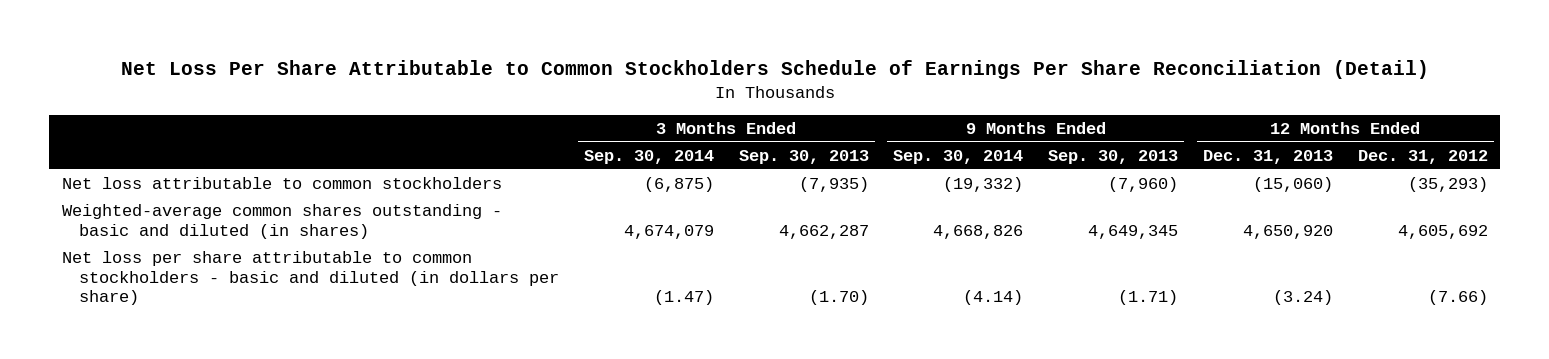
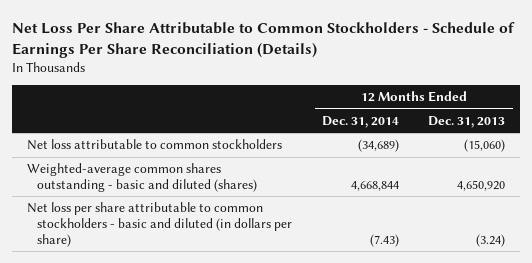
- Net Loss Per Share Attributable to Common Stockholders Schedule of Earnings Per Share Reconciliation (Detail)
+ Net Loss Per Share Attributable to Common Stockholders - Schedule of Earnings Per Share Reconciliation (Details)
- | 3 Months Ended Sep. 30, 2014 | 3 Months Ended Sep. 30, 2013 | 9 Months Ended Sep. 30, 2014 | 9 Months Ended Sep. 30, 2013 | 12 Months Ended Dec. 31, 2013 | 12 Months Ended Dec. 31, 2012
+ | 12 Months Ended Dec. 31, 2014 | 12 Months Ended Dec. 31, 2013
- Weighted-average common shares outstanding - basic and diluted (in shares) | 4,674,079 | 4,662,287 | 4,668,826 | 4,649,345 | 4,650,920 | 4,605,692
+ Weighted-average common shares outstanding - basic and diluted (shares) | 4,668,844 | 4,650,920

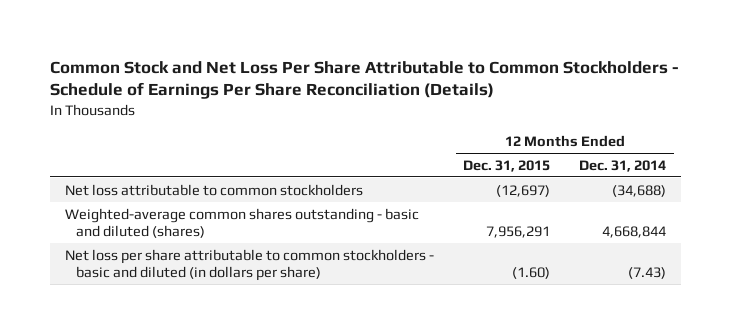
- Net Loss Per Share Attributable to Common Stockholders - Schedule of Earnings Per Share Reconciliation (Details)
+ Common Stock and Net Loss Per Share Attributable to Common Stockholders - Schedule of Earnings Per Share Reconciliation (Details)
- | 12 Months Ended Dec. 31, 2014 | 12 Months Ended Dec. 31, 2013
+ | 12 Months Ended Dec. 31, 2015 | 12 Months Ended Dec. 31, 2014
- Net loss attributable to common stockholders | (34,689) | (15,060)
+ Net loss attributable to common stockholders | (12,697) | (34,688)

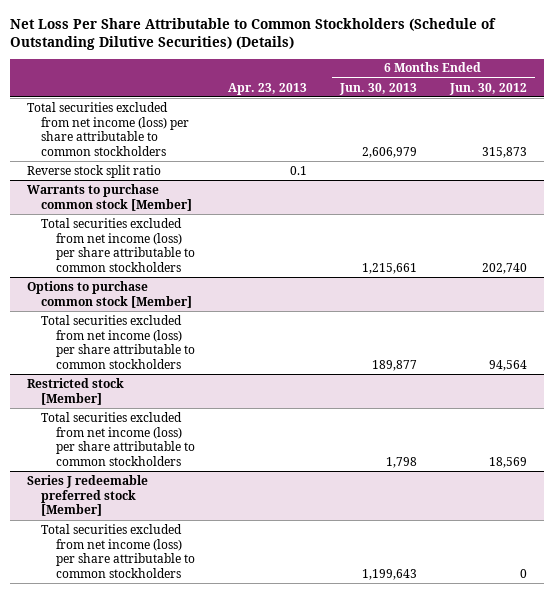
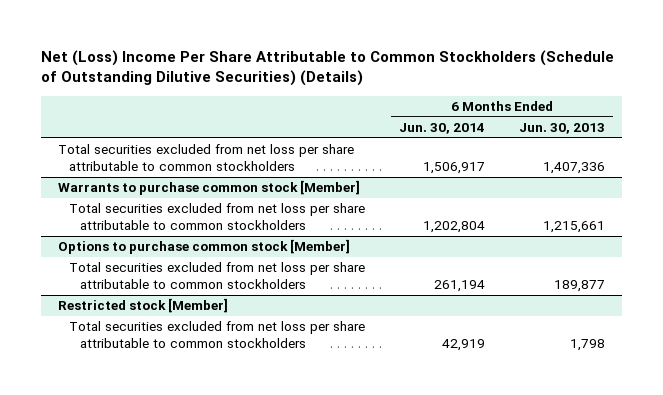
- Net Loss Per Share Attributable to Common Stockholders (Schedule of Outstanding Dilutive Securities) (Details)
+ Net (Loss) Income Per Share Attributable to Common Stockholders (Schedule of Outstanding Dilutive Securities) (Details)
- | Apr. 23, 2013 | 6 Months Ended Jun. 30, 2013 | 6 Months Ended Jun. 30, 2012
+ | 6 Months Ended Jun. 30, 2014 | 6 Months Ended Jun. 30, 2013
- Total securities excluded from net income (loss) per share attributable to common stockholders | | 2,606,979 | 315,873
- Reverse stock split ratio | 0.1 | |
+ Total securities excluded from net loss per share attributable to common stockholders | 1,506,917 | 1,407,336
@ Warrants to purchase common stock [Member]
- Total securities excluded from net income (loss) per share attributable to common stockholders | | 1,215,661 | 202,740
+ Total securities excluded from net loss per share attributable to common stockholders | 1,202,804 | 1,215,661
@ Options to purchase common stock [Member]
- Total securities excluded from net income (loss) per share attributable to common stockholders | | 189,877 | 94,564
+ Total securities excluded from net loss per share attributable to common stockholders | 261,194 | 189,877
@ Restricted stock [Member]
- Total securities excluded from net income (loss) per share attributable to common stockholders | | 1,798 | 18,569
- Series J redeemable preferred stock [Member]
- Total securities excluded from net income (loss) per share attributable to common stockholders | | 1,199,643 | 0
@ Restricted stock [Member]
+ Total securities excluded from net loss per share attributable to common stockholders | 42,919 | 1,798

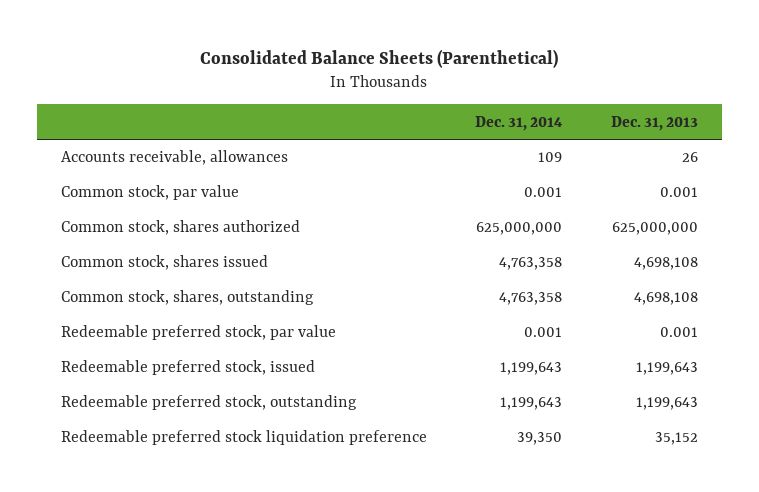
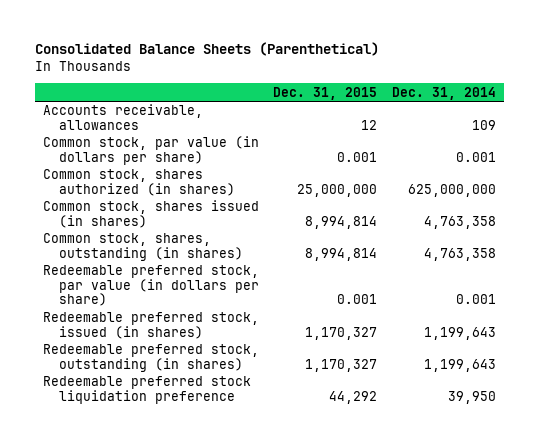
- | Dec. 31, 2014 | Dec. 31, 2013
+ | Dec. 31, 2015 | Dec. 31, 2014
- Common stock, par value | 0.001 | 0.001
- Common stock, shares authorized | 625,000,000 | 625,000,000
- Common stock, shares issued | 4,763,358 | 4,698,108
- Common stock, shares, outstanding | 4,763,358 | 4,698,108
- Redeemable preferred stock, par value | 0.001 | 0.001
- Redeemable preferred stock, issued | 1,199,643 | 1,199,643
- Redeemable preferred stock, outstanding | 1,199,643 | 1,199,643
- Redeemable preferred stock liquidation preference | 39,350 | 35,152
+ Common stock, par value (in dollars per share) | 0.001 | 0.001
+ Common stock, shares authorized (in shares) | 25,000,000 | 625,000,000
+ Common stock, shares issued (in shares) | 8,994,814 | 4,763,358
+ Common stock, shares, outstanding (in shares) | 8,994,814 | 4,763,358
+ Redeemable preferred stock, par value (in dollars per share) | 0.001 | 0.001
+ Redeemable preferred stock, issued (in shares) | 1,170,327 | 1,199,643
+ Redeemable preferred stock, outstanding (in shares) | 1,170,327 | 1,199,643
+ Redeemable preferred stock liquidation preference | 44,292 | 39,950

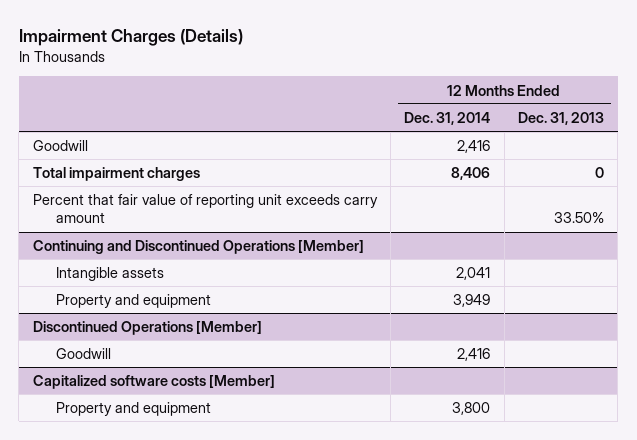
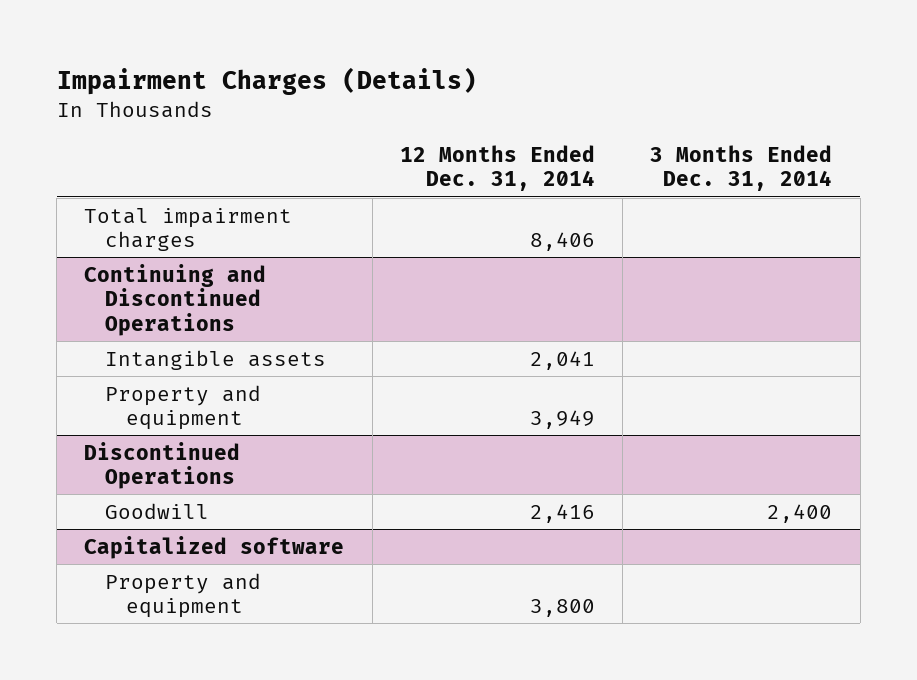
- | 12 Months Ended Dec. 31, 2014 | 12 Months Ended Dec. 31, 2013
+ | 12 Months Ended Dec. 31, 2014 | 3 Months Ended Dec. 31, 2014
- Goodwill | 2,416 |
- Percent that fair value of reporting unit exceeds carry amount | | 33.50%
- Continuing and Discontinued Operations [Member]
+ Continuing and Discontinued Operations
- Discontinued Operations [Member]
+ Discontinued Operations
- Capitalized software costs [Member]
+ Capitalized software

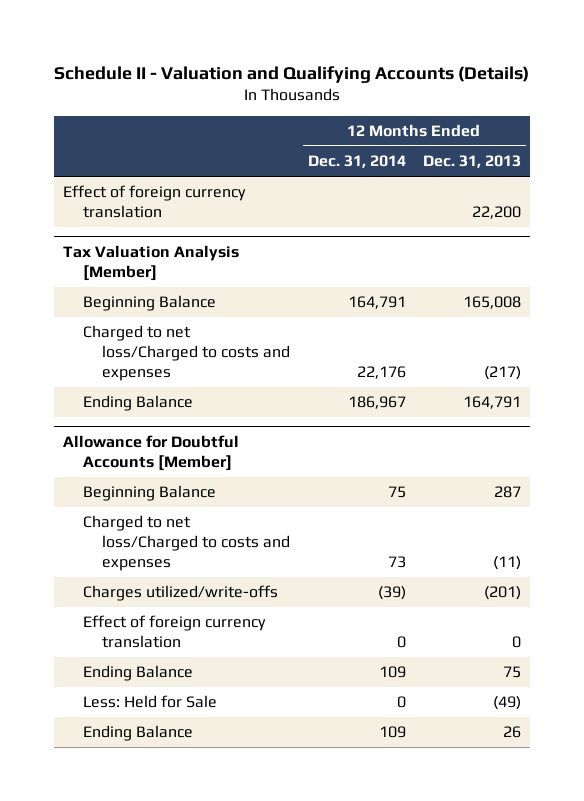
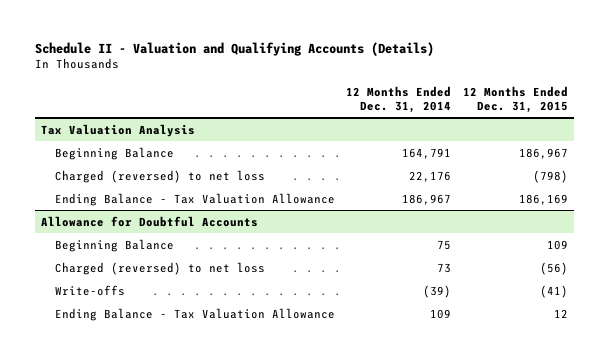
- | 12 Months Ended Dec. 31, 2014 | 12 Months Ended Dec. 31, 2013
+ | 12 Months Ended Dec. 31, 2014 | 12 Months Ended Dec. 31, 2015
- Effect of foreign currency translation | | 22,200
- Tax Valuation Analysis [Member]
+ Tax Valuation Analysis
- Charged to net loss/Charged to costs and expenses | 22,176 | (217)
- Ending Balance | 186,967 | 164,791
- Allowance for Doubtful Accounts [Member]
+ Charged (reversed) to net loss | 22,176 | (798)
+ Ending Balance - Tax Valuation Allowance | 186,967 | 186,169
+ Allowance for Doubtful Accounts
- Charged to net loss/Charged to costs and expenses | 73 | (11)
- Charges utilized/write-offs | (39) | (201)
- Effect of foreign currency translation | 0 | 0
- Ending Balance | 109 | 75
- Less: Held for Sale | 0 | (49)
- Ending Balance | 109 | 26
+ Charged (reversed) to net loss | 73 | (56)
+ Write-offs | (39) | (41)
+ Ending Balance - Tax Valuation Allowance | 109 | 12

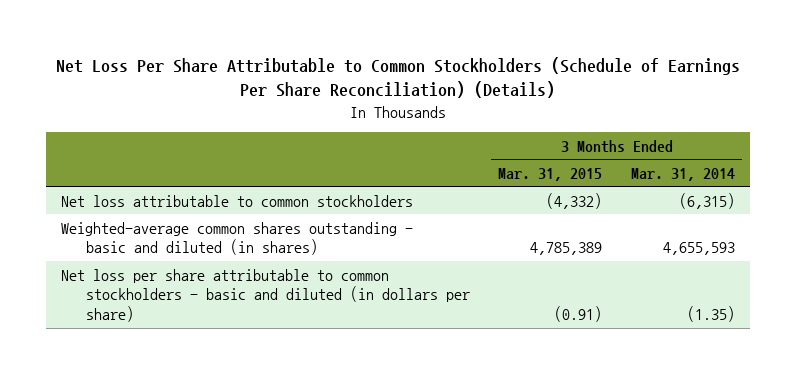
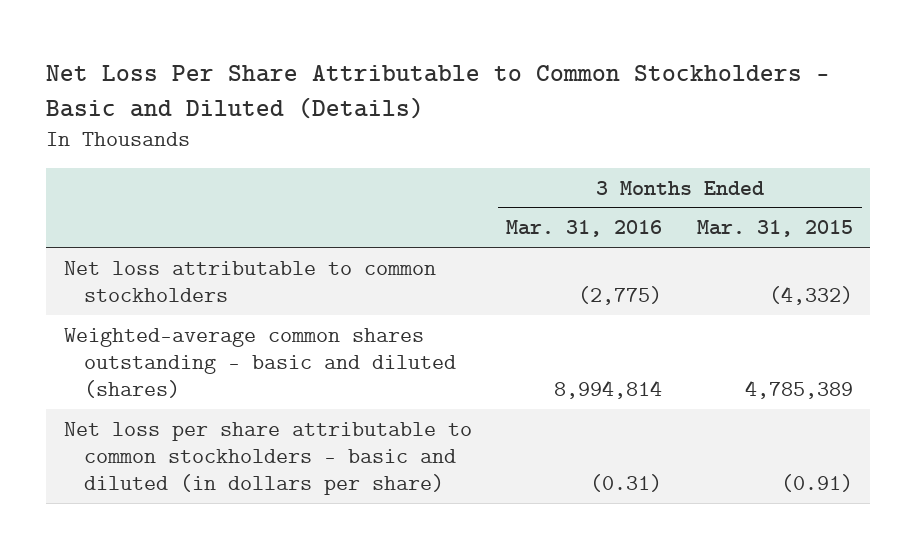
- Net Loss Per Share Attributable to Common Stockholders (Schedule of Earnings Per Share Reconciliation) (Details)
+ Net Loss Per Share Attributable to Common Stockholders - Basic and Diluted (Details)
- | 3 Months Ended Mar. 31, 2015 | 3 Months Ended Mar. 31, 2014
+ | 3 Months Ended Mar. 31, 2016 | 3 Months Ended Mar. 31, 2015
- Weighted-average common shares outstanding - basic and diluted (in shares) | 4,785,389 | 4,655,593
+ Weighted-average common shares outstanding - basic and diluted (shares) | 8,994,814 | 4,785,389

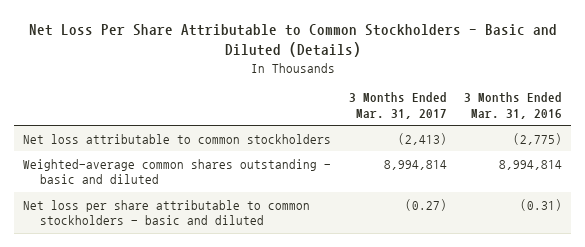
- | 3 Months Ended Mar. 31, 2016 | 3 Months Ended Mar. 31, 2015
+ | 3 Months Ended Mar. 31, 2017 | 3 Months Ended Mar. 31, 2016
- Weighted-average common shares outstanding - basic and diluted (shares) | 8,994,814 | 4,785,389
- Net loss per share attributable to common stockholders - basic and diluted (in dollars per share) | (0.31) | (0.91)
+ Weighted-average common shares outstanding - basic and diluted | 8,994,814 | 8,994,814
+ Net loss per share attributable to common stockholders - basic and diluted | (0.27) | (0.31)

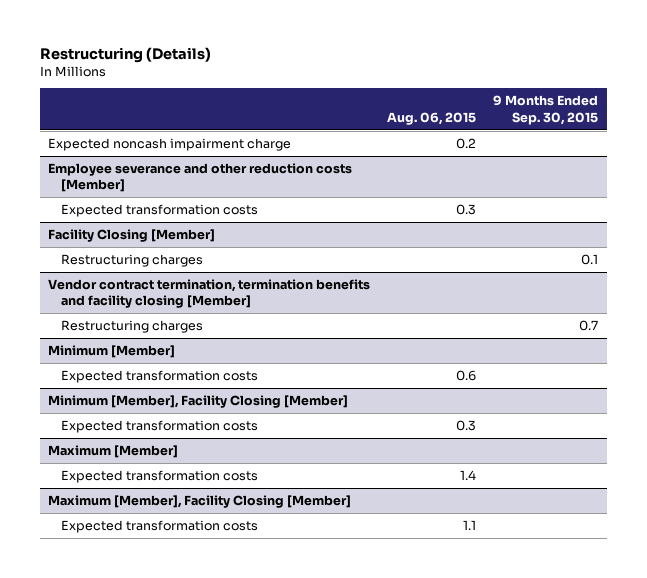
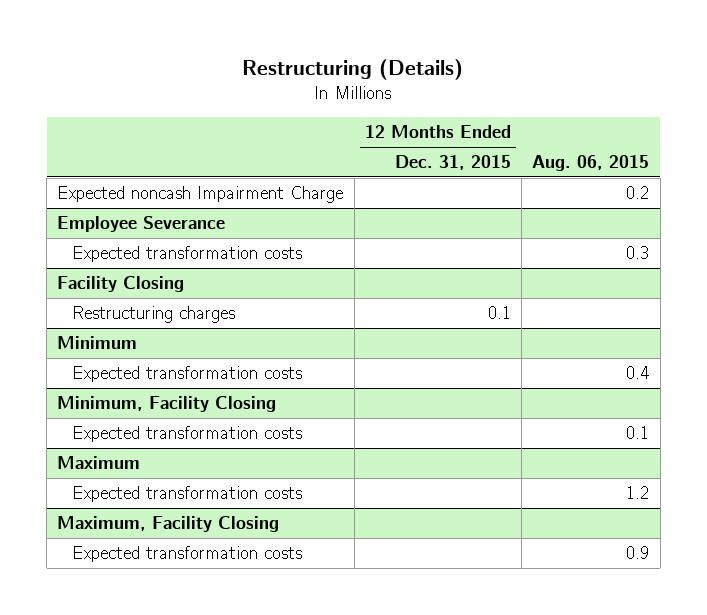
- | Aug. 06, 2015 | 9 Months Ended Sep. 30, 2015
+ | 12 Months Ended Dec. 31, 2015 | Aug. 06, 2015
- Expected noncash impairment charge | 0.2 |
- Employee severance and other reduction costs [Member]
+ Expected noncash Impairment Charge | | 0.2
+ Employee Severance
- Facility Closing [Member]
- Restructuring charges | | 0.1
- Vendor contract termination, termination benefits and facility closing [Member]
+ Facility Closing
- Minimum [Member]
- Expected transformation costs | 0.6 |
- Minimum [Member], Facility Closing [Member]
- Expected transformation costs | 0.3 |
- Maximum [Member]
- Expected transformation costs | 1.4 |
- Maximum [Member], Facility Closing [Member]
- Expected transformation costs | 1.1 |
+ Minimum
+ Expected transformation costs | | 0.4
+ Minimum, Facility Closing
+ Expected transformation costs | | 0.1
+ Maximum
+ Expected transformation costs | | 1.2
+ Maximum, Facility Closing
+ Expected transformation costs | | 0.9

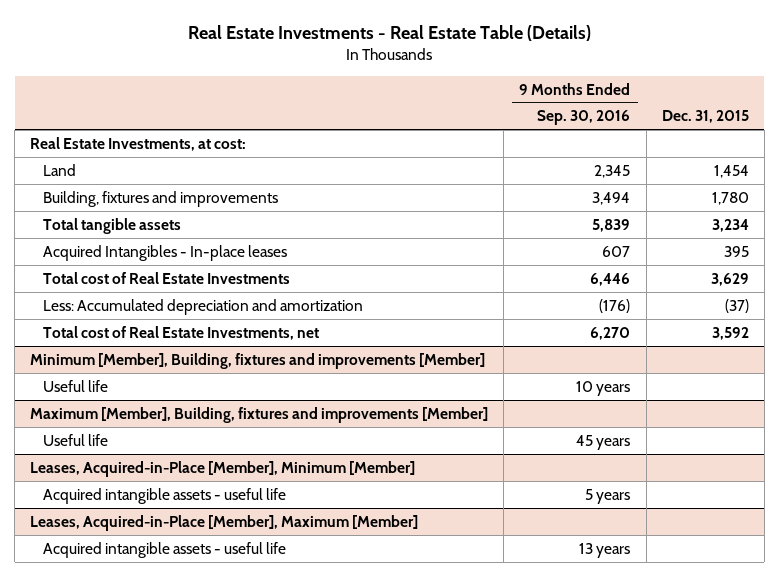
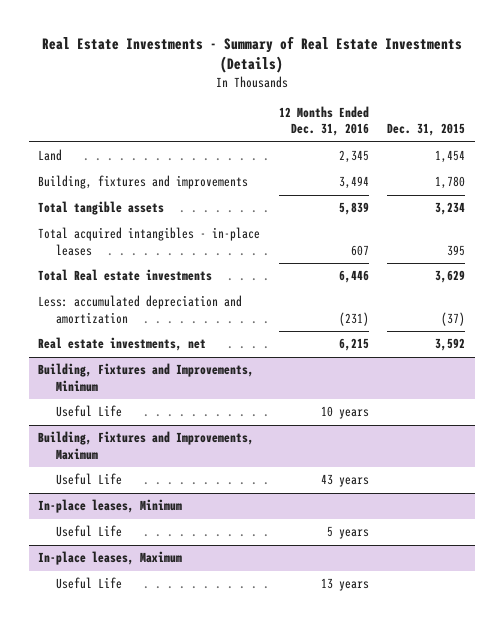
- Real Estate Investments - Real Estate Table (Details)
+ Real Estate Investments - Summary of Real Estate Investments (Details)
- | 9 Months Ended Sep. 30, 2016 | Dec. 31, 2015
+ | 12 Months Ended Dec. 31, 2016 | Dec. 31, 2015
- Real Estate Investments, at cost:
- Acquired Intangibles - In-place leases | 607 | 395
- Total cost of Real Estate Investments | 6,446 | 3,629
- Less: Accumulated depreciation and amortization | (176) | (37)
- Total cost of Real Estate Investments, net | 6,270 | 3,592
- Minimum [Member], Building, fixtures and improvements [Member]
- Useful life | 10 years |
- Maximum [Member], Building, fixtures and improvements [Member]
- Useful life | 45 years |
- Leases, Acquired-in-Place [Member], Minimum [Member]
- Acquired intangible assets - useful life | 5 years |
- Leases, Acquired-in-Place [Member], Maximum [Member]
- Acquired intangible assets - useful life | 13 years |
+ Total acquired intangibles - in-place leases | 607 | 395
+ Total Real estate investments | 6,446 | 3,629
+ Less: accumulated depreciation and amortization | (231) | (37)
+ Real estate investments, net | 6,215 | 3,592
+ Building, Fixtures and Improvements, Minimum
+ Useful Life | 10 years |
+ Building, Fixtures and Improvements, Maximum
+ Useful Life | 43 years |
+ In-place leases, Minimum
+ Useful Life | 5 years |
+ In-place leases, Maximum
+ Useful Life | 13 years |

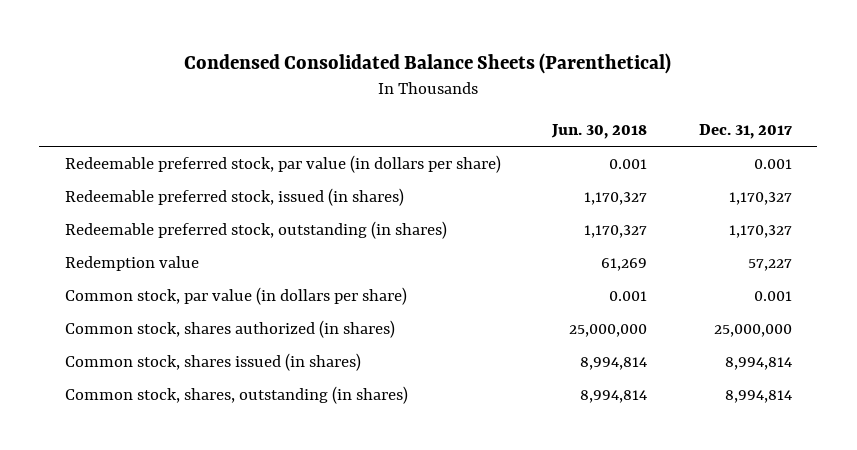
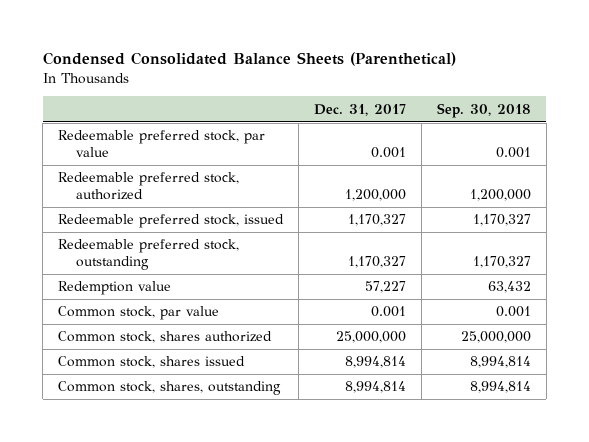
- | Jun. 30, 2018 | Dec. 31, 2017
+ | Dec. 31, 2017 | Sep. 30, 2018
- Redeemable preferred stock, par value (in dollars per share) | 0.001 | 0.001
- Redeemable preferred stock, issued (in shares) | 1,170,327 | 1,170,327
- Redeemable preferred stock, outstanding (in shares) | 1,170,327 | 1,170,327
+ Redeemable preferred stock, par value | 0.001 | 0.001
+ Redeemable preferred stock, authorized | 1,200,000 | 1,200,000
+ Redeemable preferred stock, issued | 1,170,327 | 1,170,327
+ Redeemable preferred stock, outstanding | 1,170,327 | 1,170,327
- Common stock, par value (in dollars per share) | 0.001 | 0.001
- Common stock, shares authorized (in shares) | 25,000,000 | 25,000,000
- Common stock, shares issued (in shares) | 8,994,814 | 8,994,814
- Common stock, shares, outstanding (in shares) | 8,994,814 | 8,994,814
+ Common stock, par value | 0.001 | 0.001
+ Common stock, shares authorized | 25,000,000 | 25,000,000
+ Common stock, shares issued | 8,994,814 | 8,994,814
+ Common stock, shares, outstanding | 8,994,814 | 8,994,814

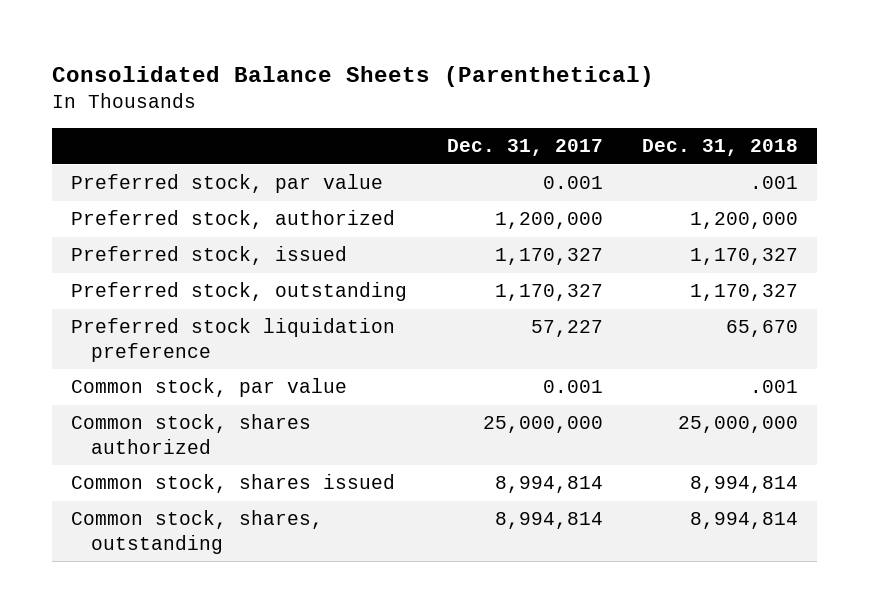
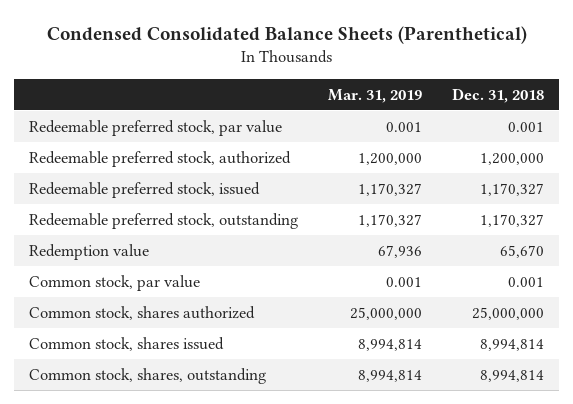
- Consolidated Balance Sheets (Parenthetical)
+ Condensed Consolidated Balance Sheets (Parenthetical)
- | Dec. 31, 2017 | Dec. 31, 2018
+ | Mar. 31, 2019 | Dec. 31, 2018
- Preferred stock, par value | 0.001 | .001
- Preferred stock, authorized | 1,200,000 | 1,200,000
- Preferred stock, issued | 1,170,327 | 1,170,327
- Preferred stock, outstanding | 1,170,327 | 1,170,327
- Preferred stock liquidation preference | 57,227 | 65,670
- Common stock, par value | 0.001 | .001
+ Redeemable preferred stock, par value | 0.001 | 0.001
+ Redeemable preferred stock, authorized | 1,200,000 | 1,200,000
+ Redeemable preferred stock, issued | 1,170,327 | 1,170,327
+ Redeemable preferred stock, outstanding | 1,170,327 | 1,170,327
+ Redemption value | 67,936 | 65,670
+ Common stock, par value | 0.001 | 0.001

